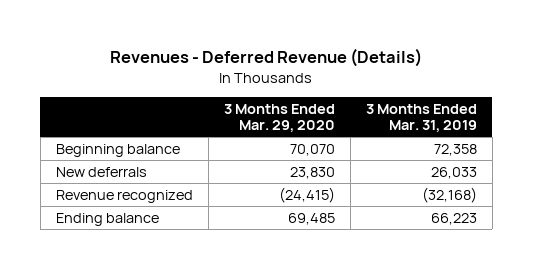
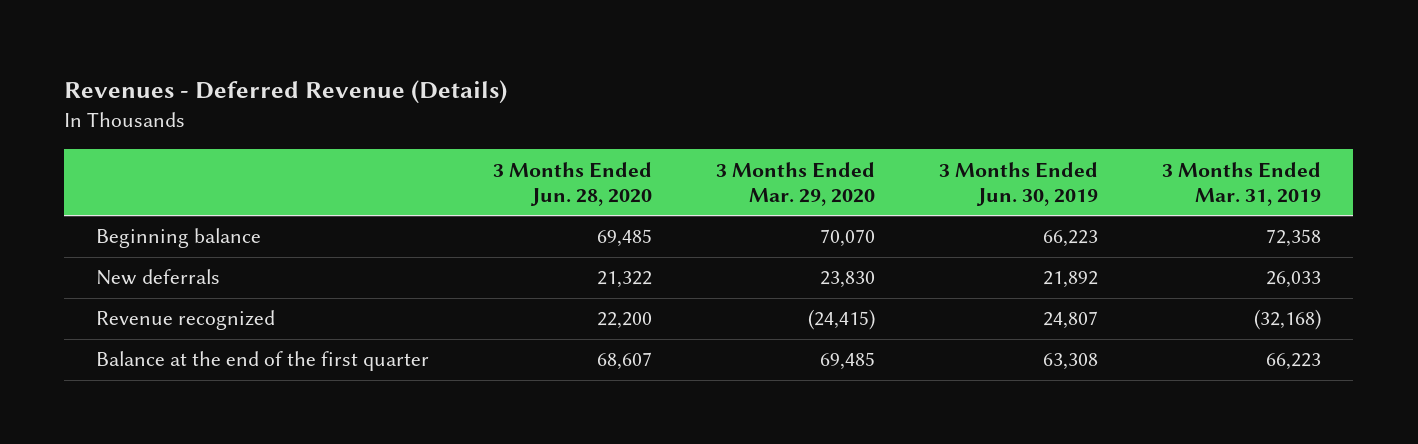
- | 3 Months Ended Mar. 29, 2020 | 3 Months Ended Mar. 31, 2019
+ | 3 Months Ended Jun. 28, 2020 | 3 Months Ended Mar. 29, 2020 | 3 Months Ended Jun. 30, 2019 | 3 Months Ended Mar. 31, 2019
- Ending balance | 69,485 | 66,223
+ Balance at the end of the first quarter | 68,607 | 69,485 | 63,308 | 66,223

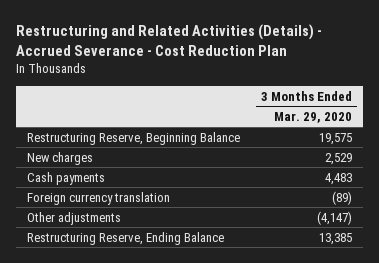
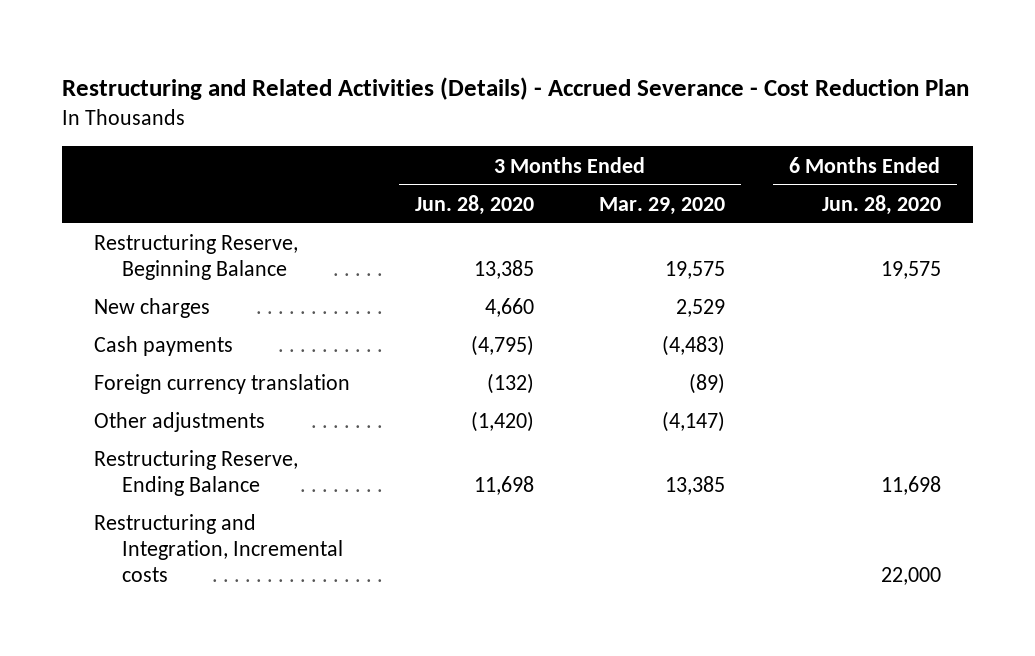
- | 3 Months Ended Mar. 29, 2020
+ | 3 Months Ended Jun. 28, 2020 | 3 Months Ended Mar. 29, 2020 | 6 Months Ended Jun. 28, 2020
- Cash payments | 4,483
+ Cash payments | (4,795) | (4,483) |
+ Restructuring and Integration, Incremental costs | | | 22,000

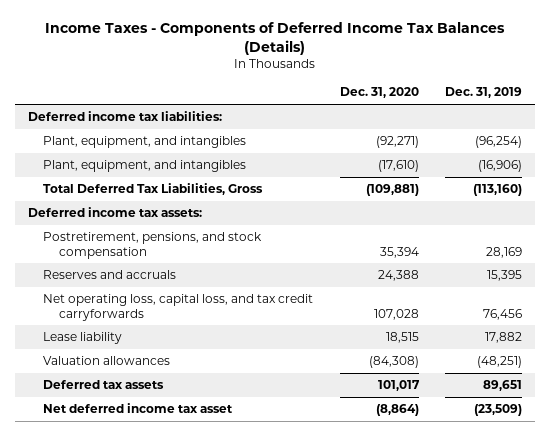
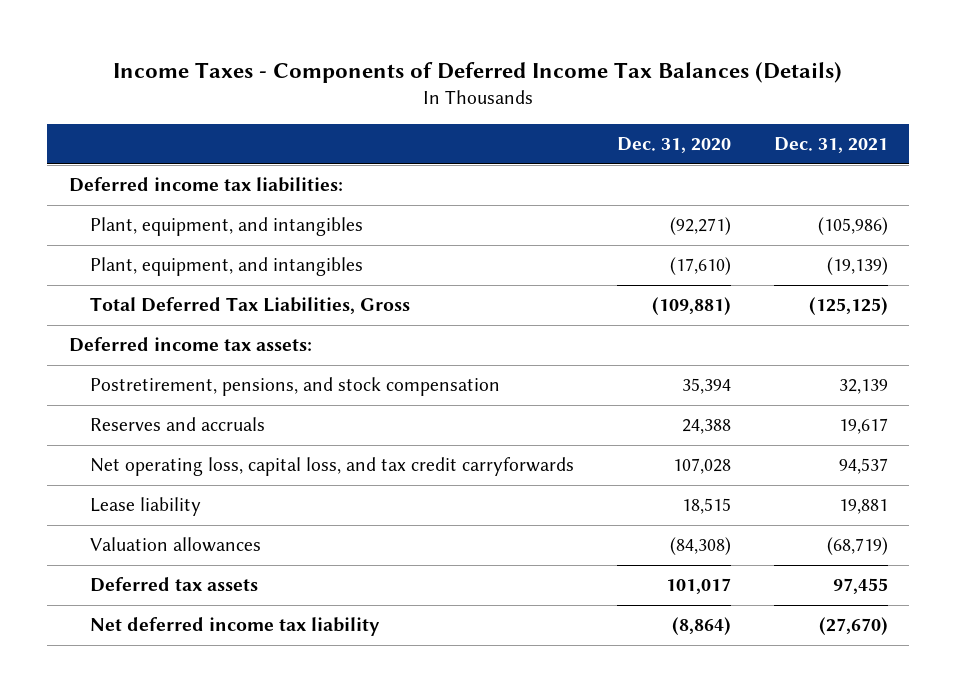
- | Dec. 31, 2020 | Dec. 31, 2019
+ | Dec. 31, 2020 | Dec. 31, 2021
- Net deferred income tax asset | (8,864) | (23,509)
+ Net deferred income tax liability | (8,864) | (27,670)

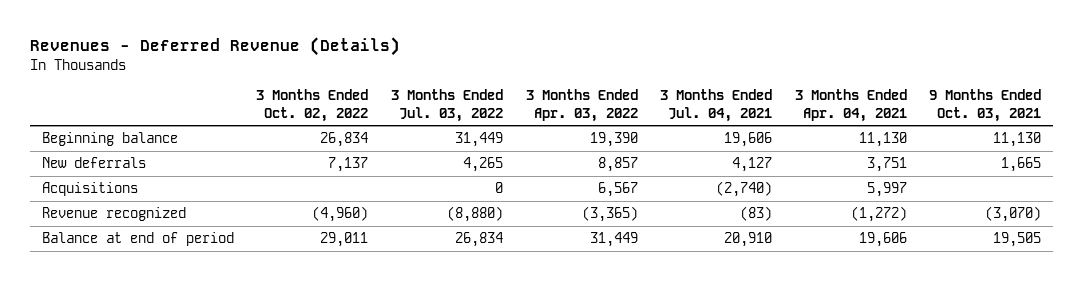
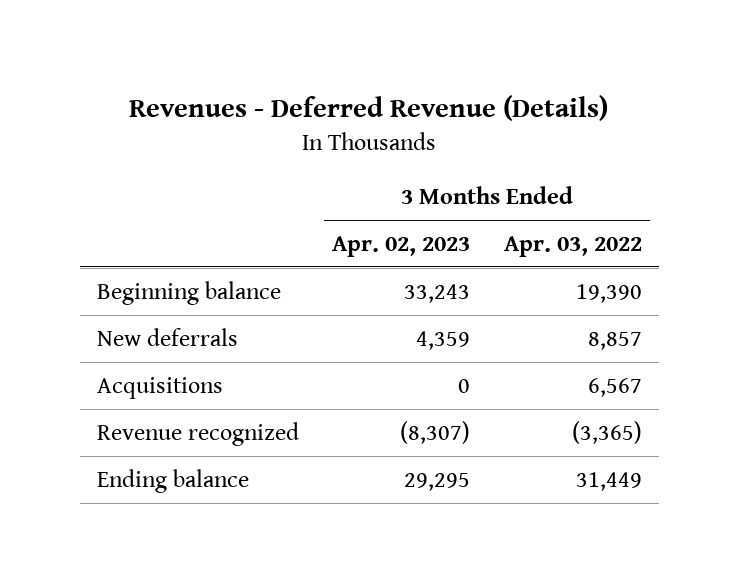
- | 3 Months Ended Oct. 02, 2022 | 3 Months Ended Jul. 03, 2022 | 3 Months Ended Apr. 03, 2022 | 3 Months Ended Jul. 04, 2021 | 3 Months Ended Apr. 04, 2021 | 9 Months Ended Oct. 03, 2021
+ | 3 Months Ended Apr. 02, 2023 | 3 Months Ended Apr. 03, 2022
- Balance at end of period | 29,011 | 26,834 | 31,449 | 20,910 | 19,606 | 19,505
+ Ending balance | 29,295 | 31,449

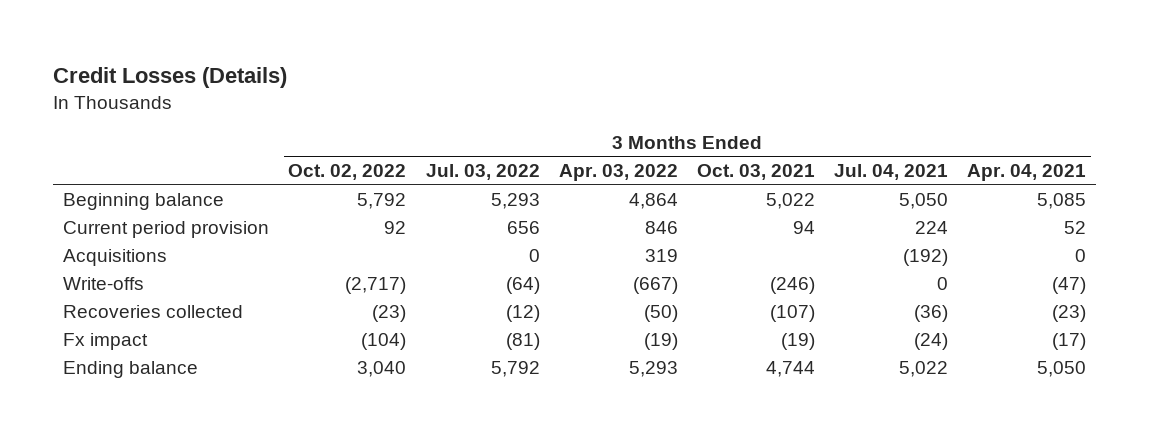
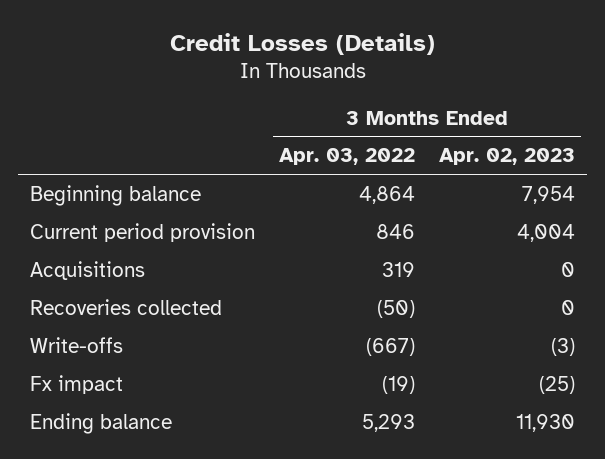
- | 3 Months Ended Oct. 02, 2022 | 3 Months Ended Jul. 03, 2022 | 3 Months Ended Apr. 03, 2022 | 3 Months Ended Oct. 03, 2021 | 3 Months Ended Jul. 04, 2021 | 3 Months Ended Apr. 04, 2021
+ | 3 Months Ended Apr. 03, 2022 | 3 Months Ended Apr. 02, 2023
moved down: Write-offs | (667) | (3)

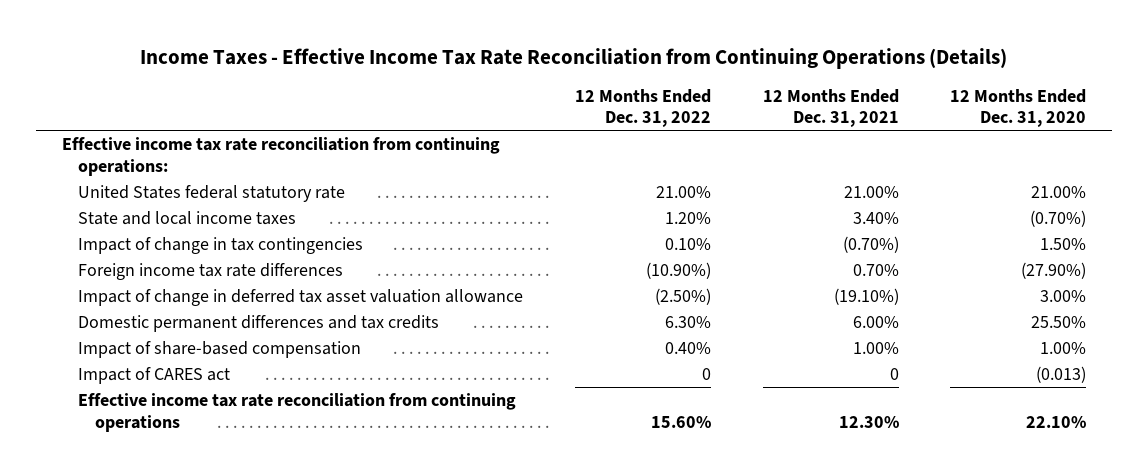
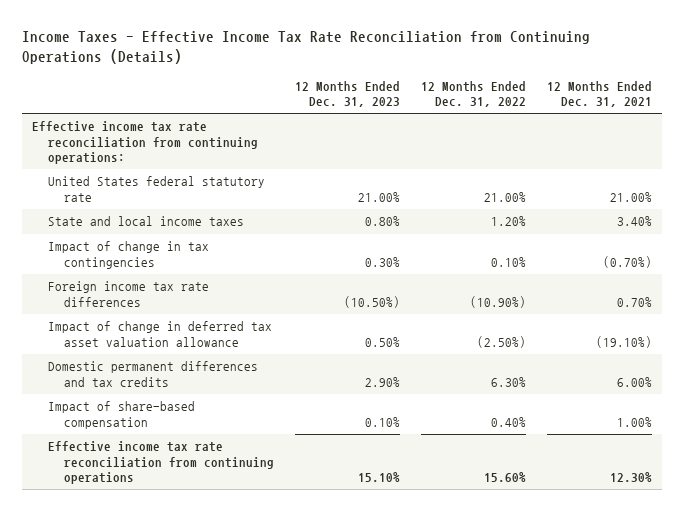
- | 12 Months Ended Dec. 31, 2022 | 12 Months Ended Dec. 31, 2021 | 12 Months Ended Dec. 31, 2020
+ | 12 Months Ended Dec. 31, 2023 | 12 Months Ended Dec. 31, 2022 | 12 Months Ended Dec. 31, 2021
- Impact of CARES act | 0 | 0 | (0.013)

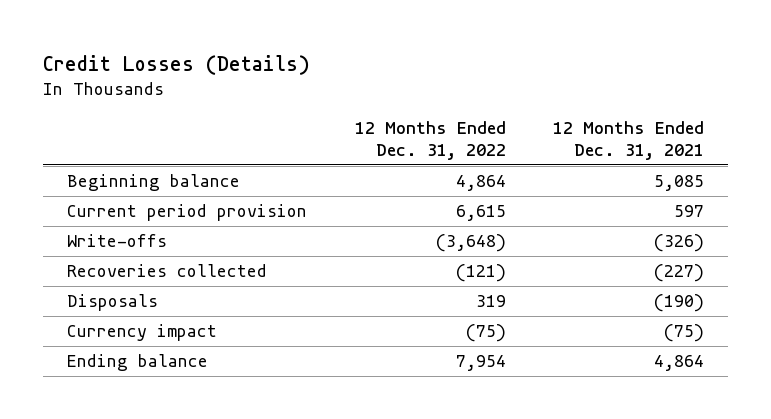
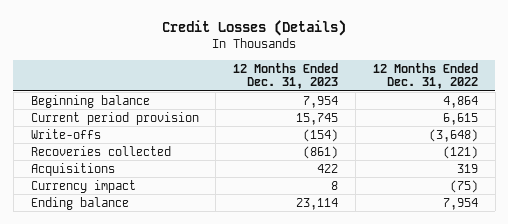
- | 12 Months Ended Dec. 31, 2022 | 12 Months Ended Dec. 31, 2021
+ | 12 Months Ended Dec. 31, 2023 | 12 Months Ended Dec. 31, 2022
- Disposals | 319 | (190)
+ Acquisitions | 422 | 319

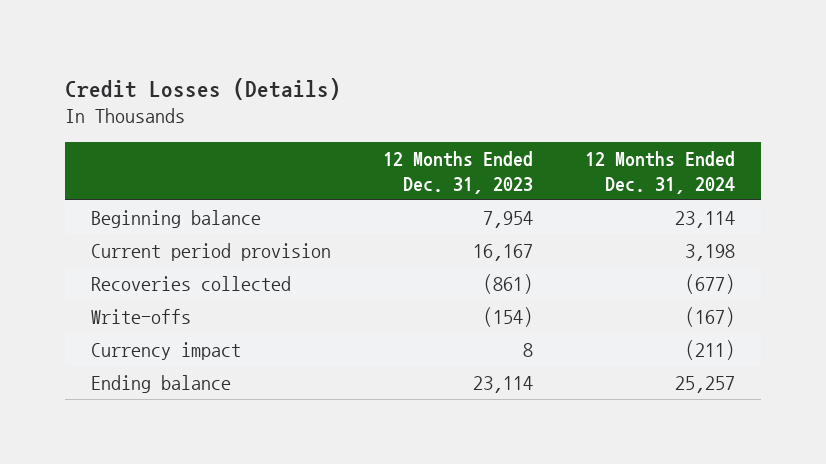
- | 12 Months Ended Dec. 31, 2023 | 12 Months Ended Dec. 31, 2022
+ | 12 Months Ended Dec. 31, 2023 | 12 Months Ended Dec. 31, 2024
- Current period provision | 15,745 | 6,615
+ Current period provision | 16,167 | 3,198
- Acquisitions | 422 | 319
moved down: Write-offs | (154) | (167)

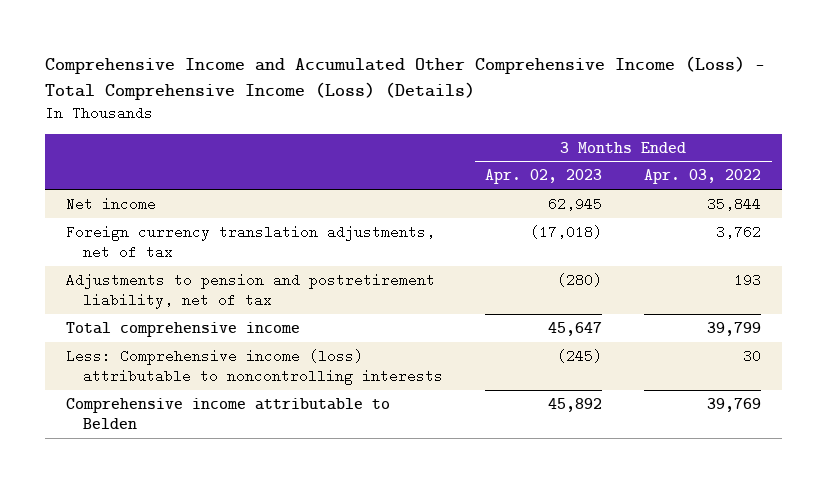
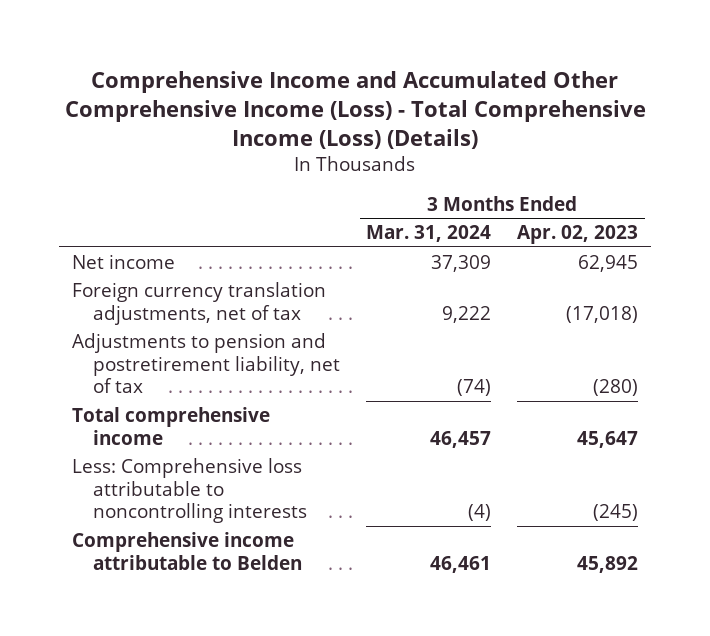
- | 3 Months Ended Apr. 02, 2023 | 3 Months Ended Apr. 03, 2022
+ | 3 Months Ended Mar. 31, 2024 | 3 Months Ended Apr. 02, 2023
- Less: Comprehensive income (loss) attributable to noncontrolling interests | (245) | 30
+ Less: Comprehensive loss attributable to noncontrolling interests | (4) | (245)

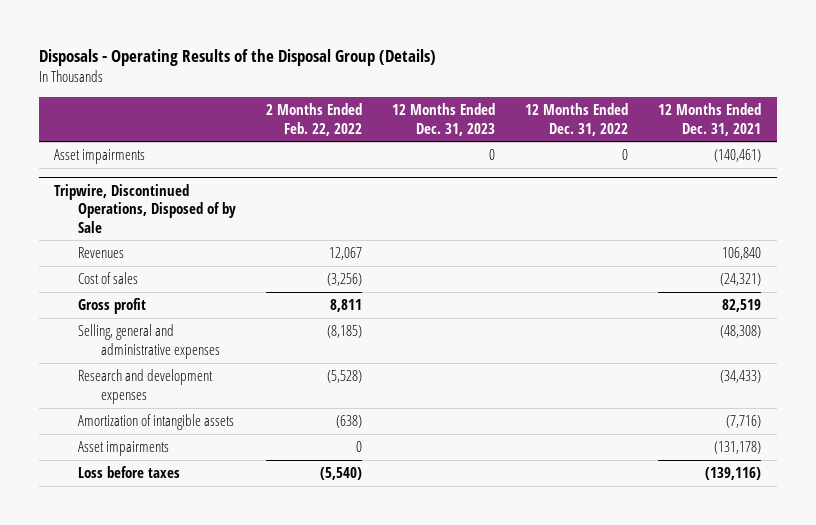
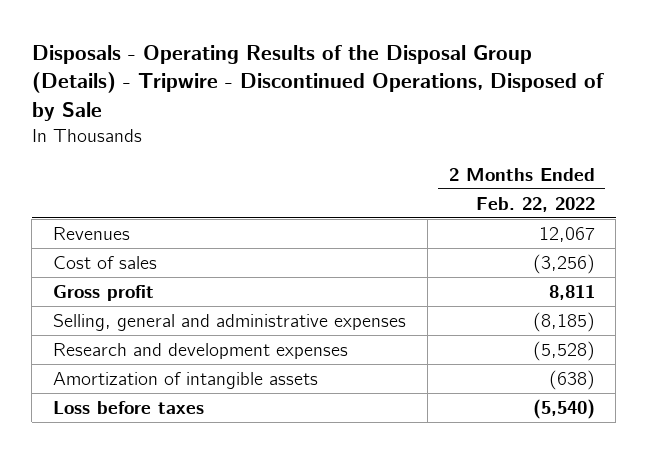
- Disposals - Operating Results of the Disposal Group (Details)
+ Disposals - Operating Results of the Disposal Group (Details) - Tripwire - Discontinued Operations, Disposed of by Sale
- | 2 Months Ended Feb. 22, 2022 | 12 Months Ended Dec. 31, 2023 | 12 Months Ended Dec. 31, 2022 | 12 Months Ended Dec. 31, 2021
+ | 2 Months Ended Feb. 22, 2022
- Asset impairments | | 0 | 0 | (140,461)
- Tripwire, Discontinued Operations, Disposed of by Sale
- Asset impairments | 0 | | | (131,178)

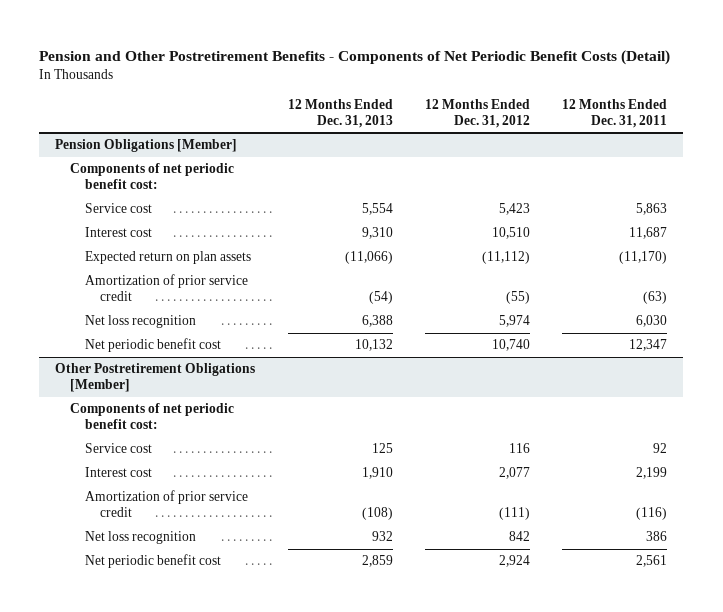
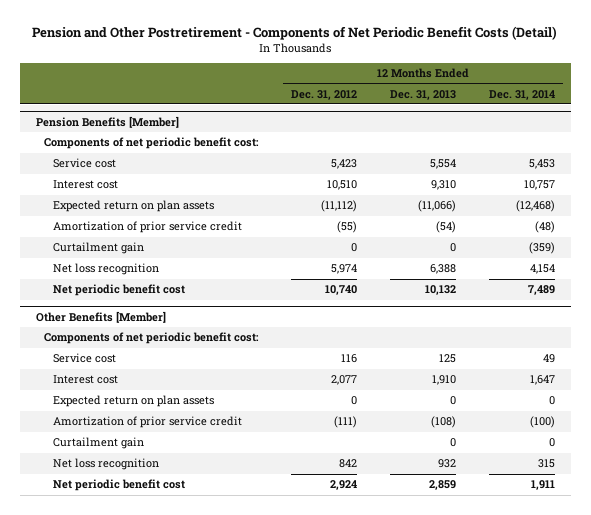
- Pension and Other Postretirement Benefits - Components of Net Periodic Benefit Costs (Detail)
+ Pension and Other Postretirement - Components of Net Periodic Benefit Costs (Detail)
- | 12 Months Ended Dec. 31, 2013 | 12 Months Ended Dec. 31, 2012 | 12 Months Ended Dec. 31, 2011
+ | 12 Months Ended Dec. 31, 2012 | 12 Months Ended Dec. 31, 2013 | 12 Months Ended Dec. 31, 2014
- Pension Obligations [Member]
+ Pension Benefits [Member]
+ Curtailment gain | 0 | 0 | (359)
- Other Postretirement Obligations [Member]
+ Other Benefits [Member]
+ Expected return on plan assets | 0 | 0 | 0
+ Curtailment gain | | 0 | 0

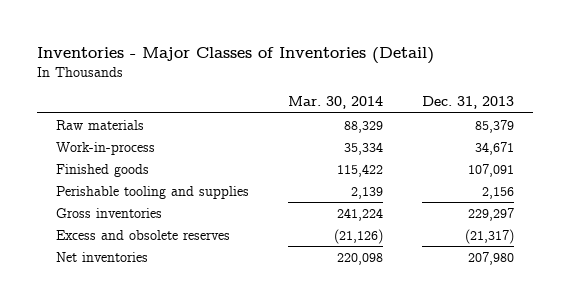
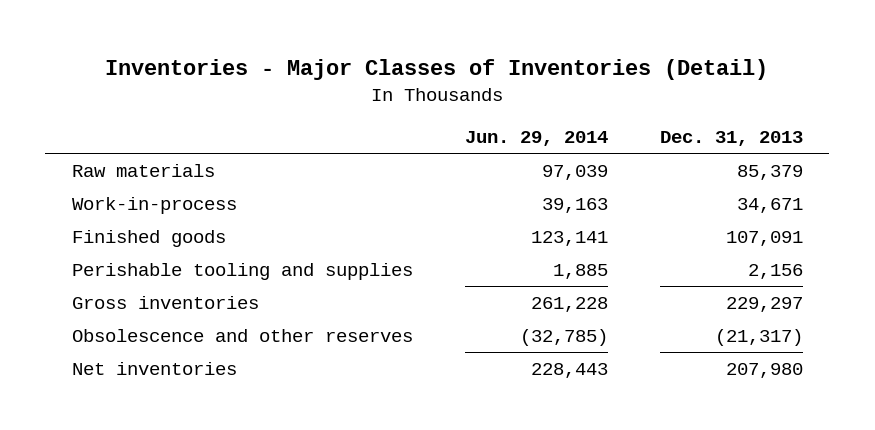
- | Mar. 30, 2014 | Dec. 31, 2013
+ | Jun. 29, 2014 | Dec. 31, 2013
- Excess and obsolete reserves | (21,126) | (21,317)
+ Obsolescence and other reserves | (32,785) | (21,317)

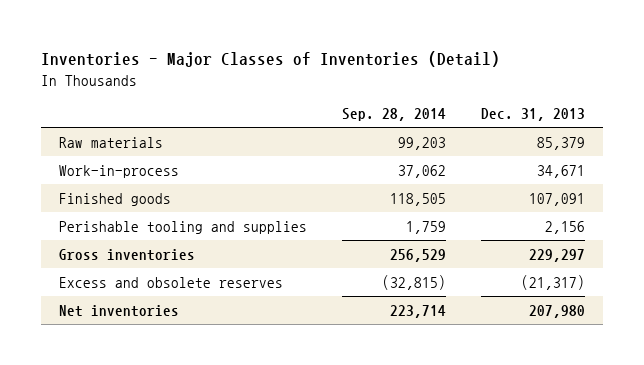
- | Jun. 29, 2014 | Dec. 31, 2013
+ | Sep. 28, 2014 | Dec. 31, 2013
- Obsolescence and other reserves | (32,785) | (21,317)
+ Excess and obsolete reserves | (32,815) | (21,317)

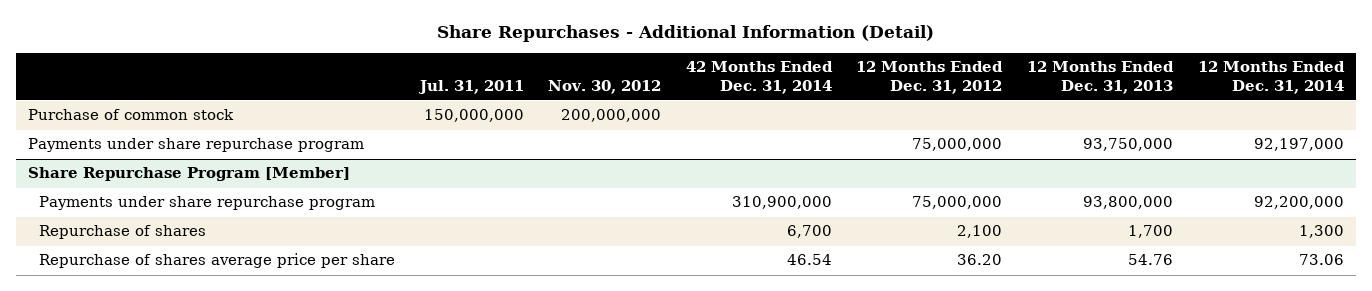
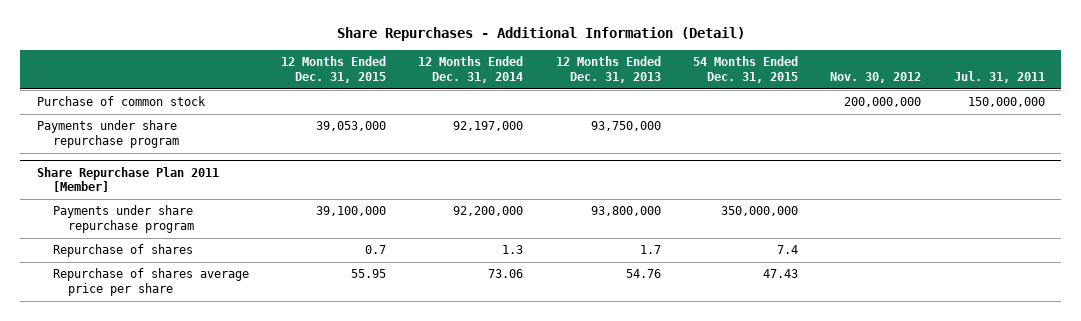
- | Jul. 31, 2011 | Nov. 30, 2012 | 42 Months Ended Dec. 31, 2014 | 12 Months Ended Dec. 31, 2012 | 12 Months Ended Dec. 31, 2013 | 12 Months Ended Dec. 31, 2014
+ | 12 Months Ended Dec. 31, 2015 | 12 Months Ended Dec. 31, 2014 | 12 Months Ended Dec. 31, 2013 | 54 Months Ended Dec. 31, 2015 | Nov. 30, 2012 | Jul. 31, 2011
- Share Repurchase Program [Member]
+ Share Repurchase Plan 2011 [Member]
- Repurchase of shares | | | 6,700 | 2,100 | 1,700 | 1,300
+ Repurchase of shares | 0.7 | 1.3 | 1.7 | 7.4 | |

